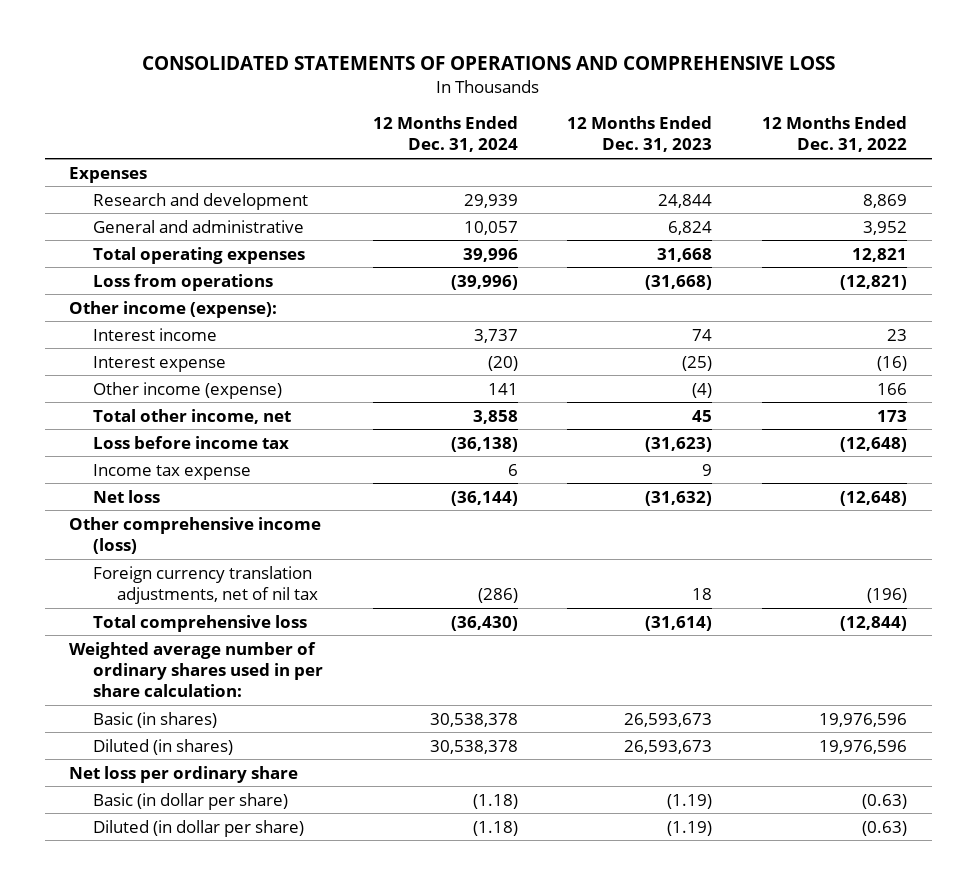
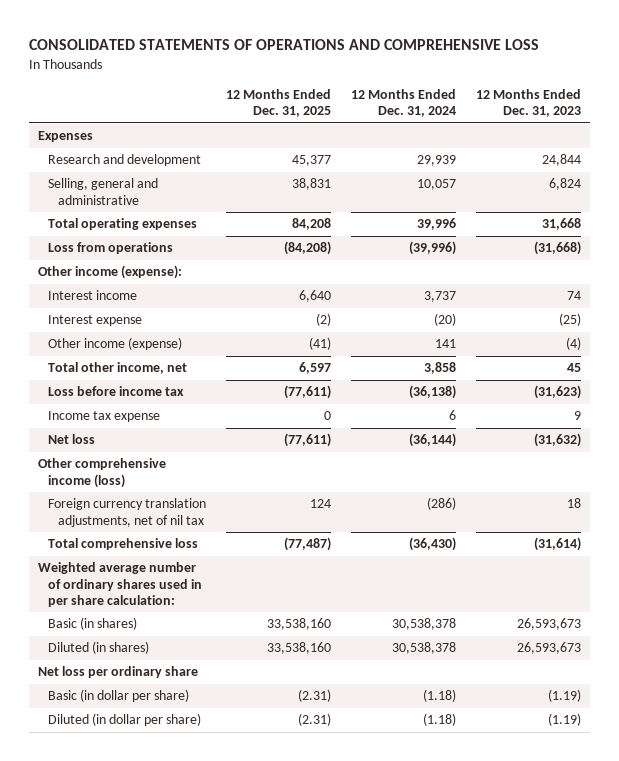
- | 12 Months Ended Dec. 31, 2024 | 12 Months Ended Dec. 31, 2023 | 12 Months Ended Dec. 31, 2022
+ | 12 Months Ended Dec. 31, 2025 | 12 Months Ended Dec. 31, 2024 | 12 Months Ended Dec. 31, 2023
- General and administrative | 10,057 | 6,824 | 3,952
+ Selling, general and administrative | 38,831 | 10,057 | 6,824

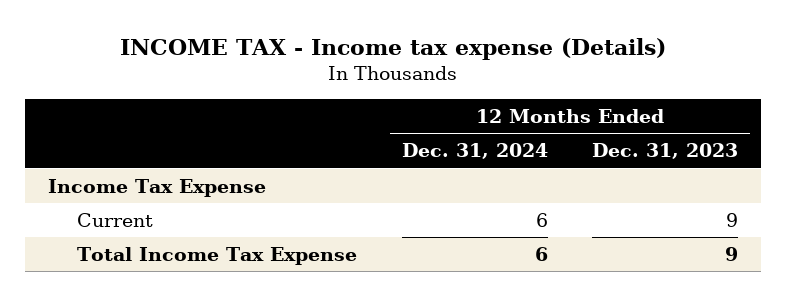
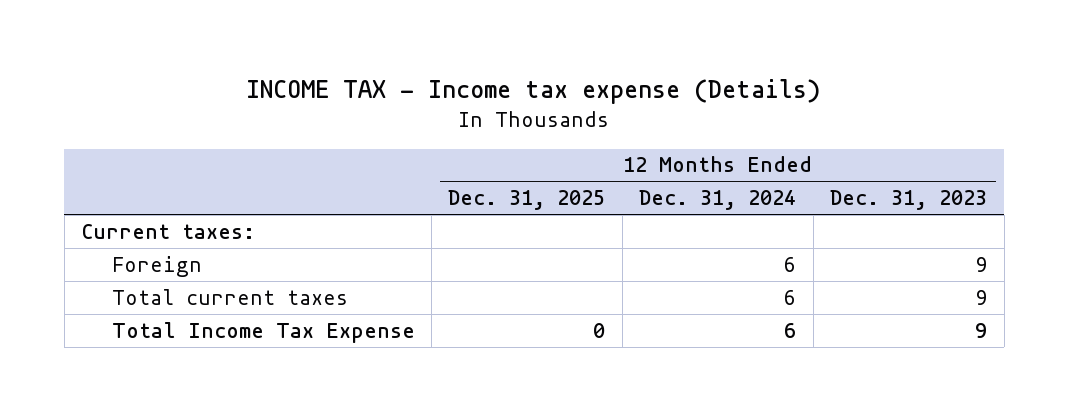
- | 12 Months Ended Dec. 31, 2024 | 12 Months Ended Dec. 31, 2023
+ | 12 Months Ended Dec. 31, 2025 | 12 Months Ended Dec. 31, 2024 | 12 Months Ended Dec. 31, 2023
- Income Tax Expense
- Current | 6 | 9
+ Current taxes:
+ Foreign | | 6 | 9
+ Total current taxes | | 6 | 9

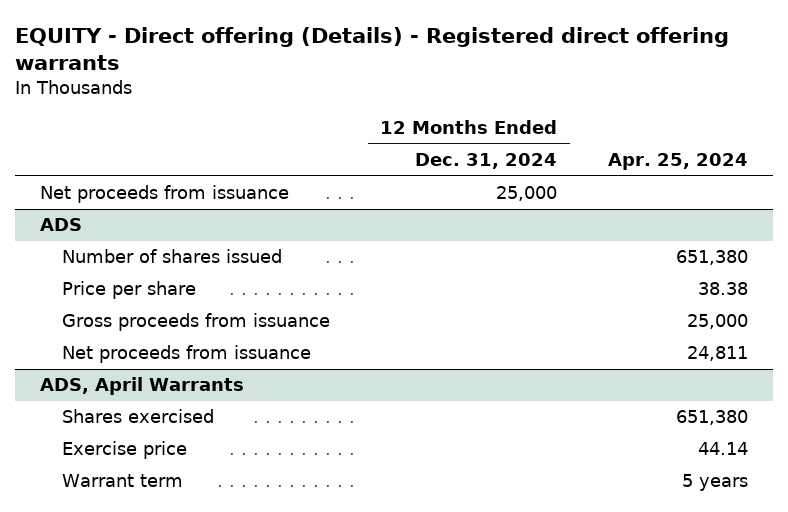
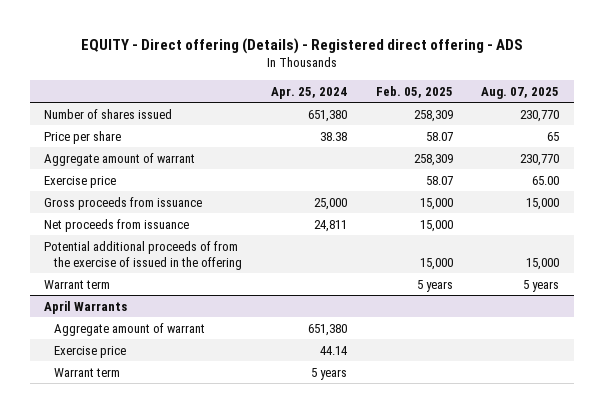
- EQUITY - Direct offering (Details) - Registered direct offering warrants
+ EQUITY - Direct offering (Details) - Registered direct offering - ADS
- | 12 Months Ended Dec. 31, 2024 | Apr. 25, 2024
+ | Apr. 25, 2024 | Feb. 05, 2025 | Aug. 07, 2025
- Net proceeds from issuance | 25,000 |
- ADS
+ Aggregate amount of warrant | | 258,309 | 230,770
+ Exercise price | | 58.07 | 65.00
- ADS, April Warrants
- Shares exercised | | 651,380
+ Potential additional proceeds of from the exercise of issued in the offering | | 15,000 | 15,000
+ Warrant term | | 5 years | 5 years
+ April Warrants
+ Aggregate amount of warrant | 651,380 | |

